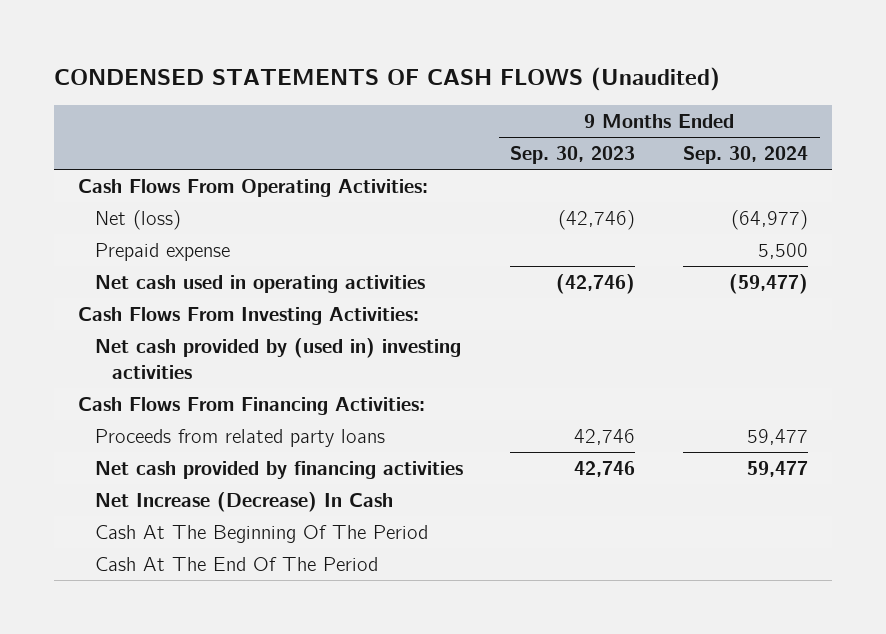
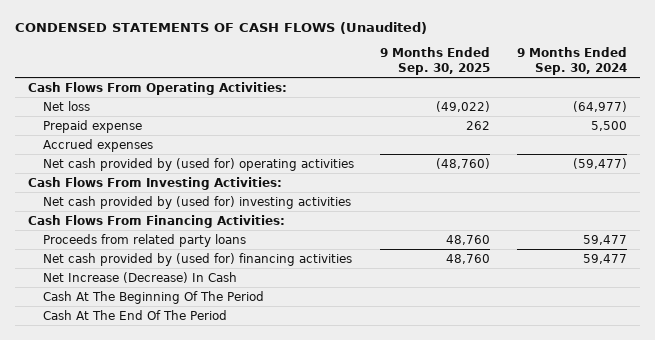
- | 9 Months Ended Sep. 30, 2023 | 9 Months Ended Sep. 30, 2024
+ | 9 Months Ended Sep. 30, 2025 | 9 Months Ended Sep. 30, 2024
- Net (loss) | (42,746) | (64,977)
+ Net loss | (49,022) | (64,977)
- Net cash used in operating activities | (42,746) | (59,477)
+ Accrued expenses
+ Net cash provided by (used for) operating activities | (48,760) | (59,477)
- Net cash provided by (used in) investing activities
+ Net cash provided by (used for) investing activities
- Net cash provided by financing activities | 42,746 | 59,477
+ Net cash provided by (used for) financing activities | 48,760 | 59,477

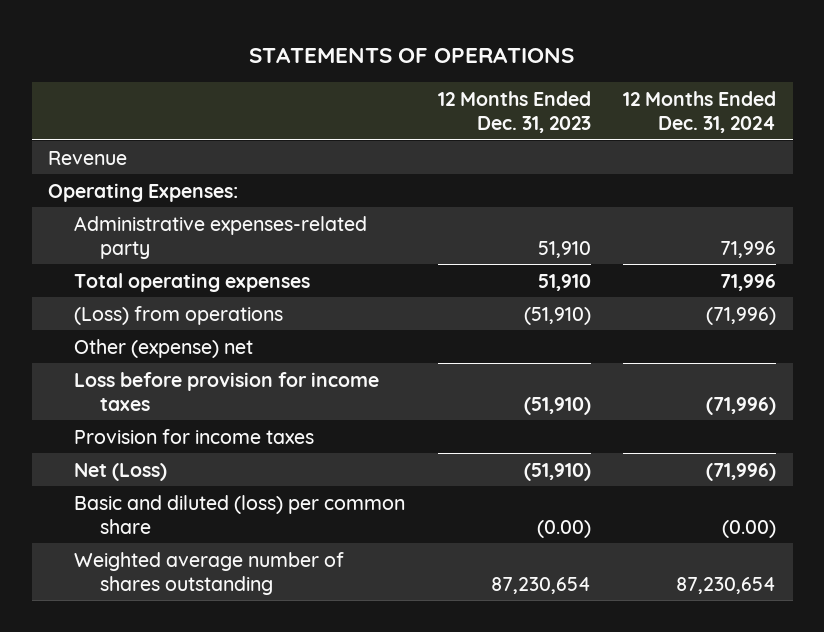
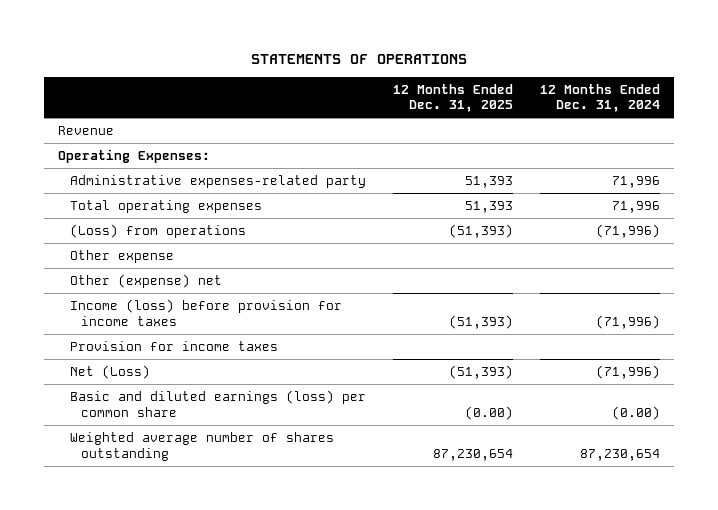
- | 12 Months Ended Dec. 31, 2023 | 12 Months Ended Dec. 31, 2024
+ | 12 Months Ended Dec. 31, 2025 | 12 Months Ended Dec. 31, 2024
+ Other expense
- Loss before provision for income taxes | (51,910) | (71,996)
+ Income (loss) before provision for income taxes | (51,393) | (71,996)
- Basic and diluted (loss) per common share | (0.00) | (0.00)
+ Basic and diluted earnings (loss) per common share | (0.00) | (0.00)

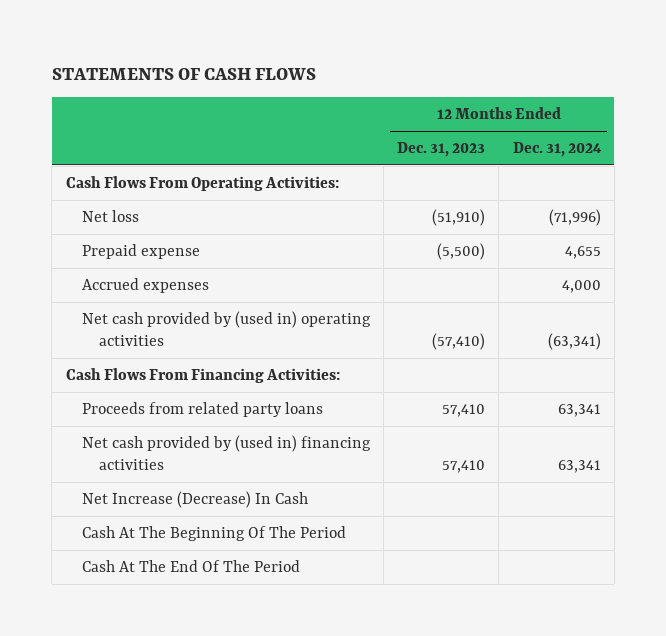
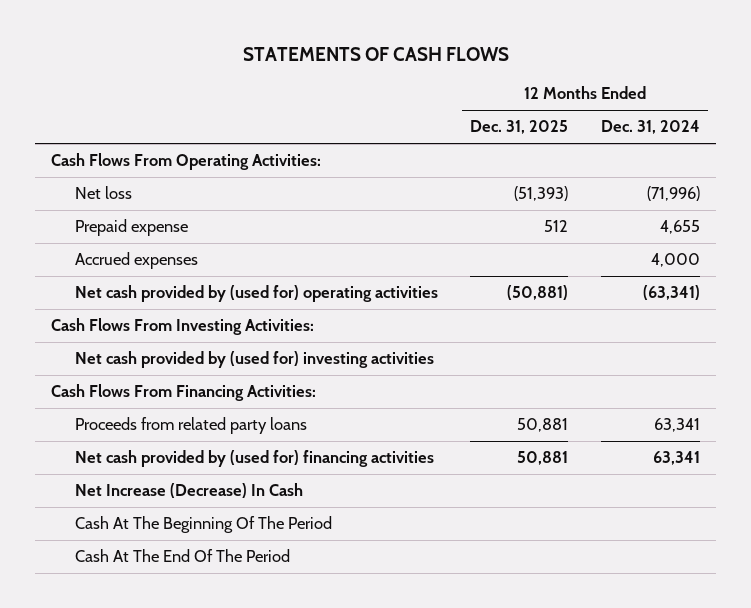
- | 12 Months Ended Dec. 31, 2023 | 12 Months Ended Dec. 31, 2024
+ | 12 Months Ended Dec. 31, 2025 | 12 Months Ended Dec. 31, 2024
- Net cash provided by (used in) operating activities | (57,410) | (63,341)
+ Net cash provided by (used for) operating activities | (50,881) | (63,341)
+ Cash Flows From Investing Activities:
+ Net cash provided by (used for) investing activities
- Net cash provided by (used in) financing activities | 57,410 | 63,341
+ Net cash provided by (used for) financing activities | 50,881 | 63,341

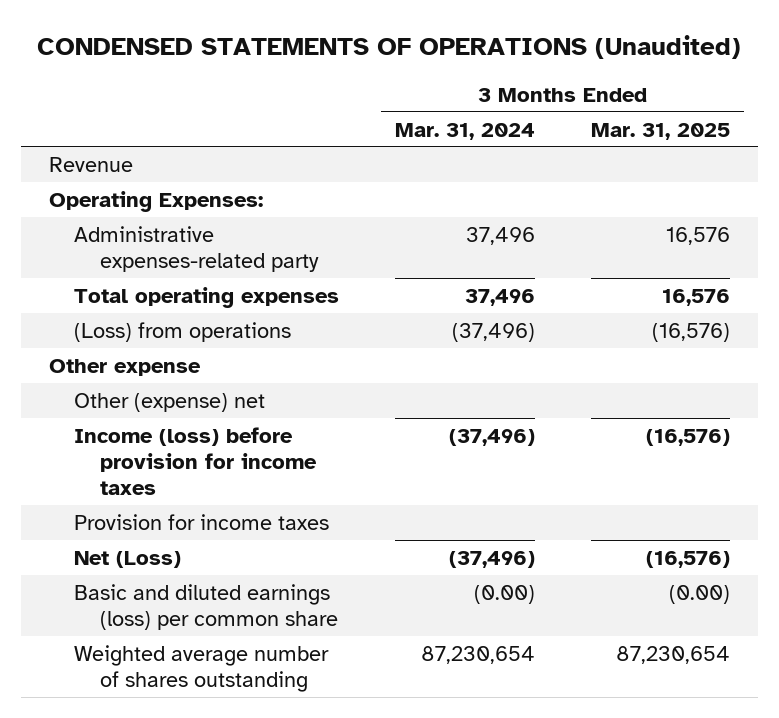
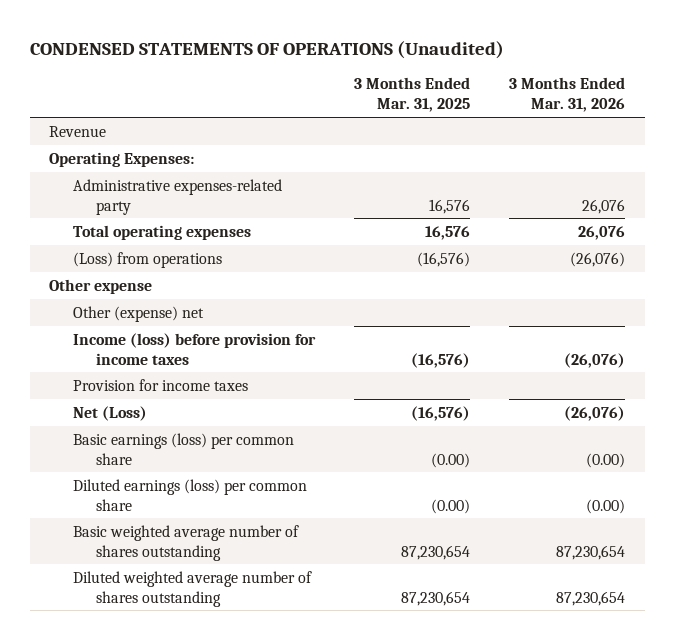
- | 3 Months Ended Mar. 31, 2024 | 3 Months Ended Mar. 31, 2025
+ | 3 Months Ended Mar. 31, 2025 | 3 Months Ended Mar. 31, 2026
- Basic and diluted earnings (loss) per common share | (0.00) | (0.00)
- Weighted average number of shares outstanding | 87,230,654 | 87,230,654
+ Basic earnings (loss) per common share | (0.00) | (0.00)
+ Diluted earnings (loss) per common share | (0.00) | (0.00)
+ Basic weighted average number of shares outstanding | 87,230,654 | 87,230,654
+ Diluted weighted average number of shares outstanding | 87,230,654 | 87,230,654

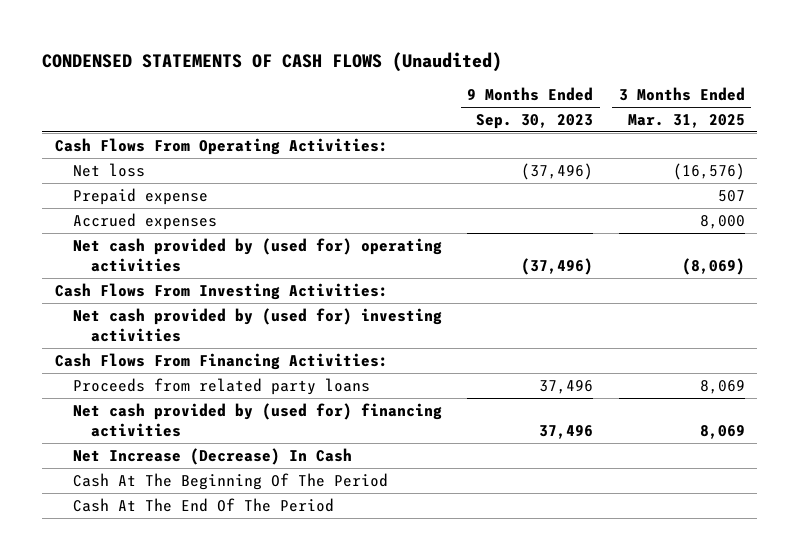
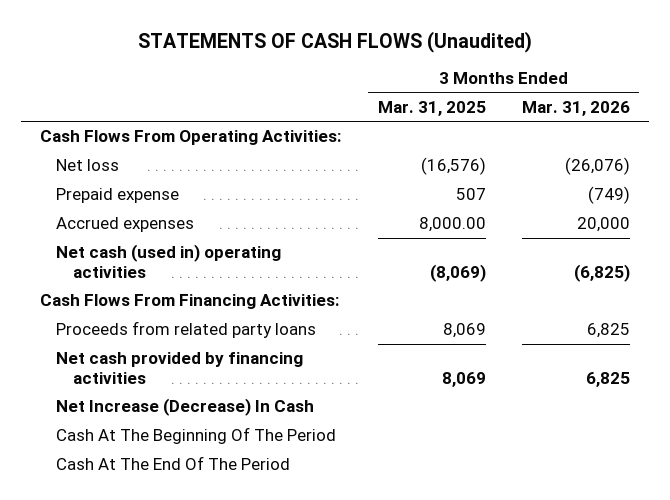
- CONDENSED STATEMENTS OF CASH FLOWS (Unaudited)
+ STATEMENTS OF CASH FLOWS (Unaudited)
- | 9 Months Ended Sep. 30, 2023 | 3 Months Ended Mar. 31, 2025
+ | 3 Months Ended Mar. 31, 2025 | 3 Months Ended Mar. 31, 2026
- Accrued expenses | | 8,000
- Net cash provided by (used for) operating activities | (37,496) | (8,069)
- Cash Flows From Investing Activities:
- Net cash provided by (used for) investing activities
+ Accrued expenses | 8,000.00 | 20,000
+ Net cash (used in) operating activities | (8,069) | (6,825)
- Net cash provided by (used for) financing activities | 37,496 | 8,069
+ Net cash provided by financing activities | 8,069 | 6,825

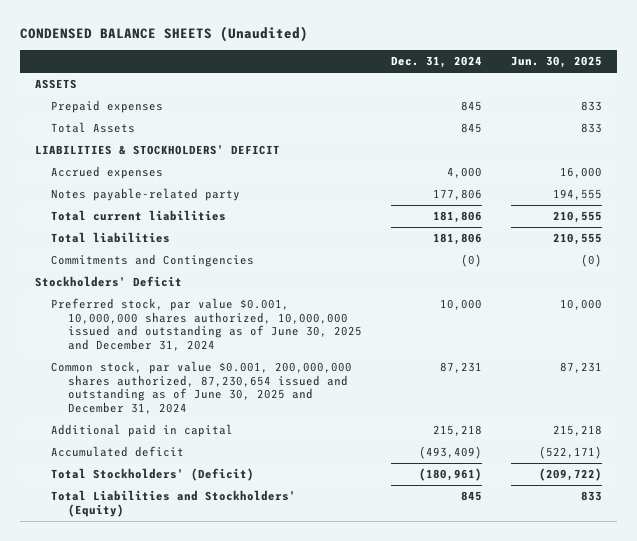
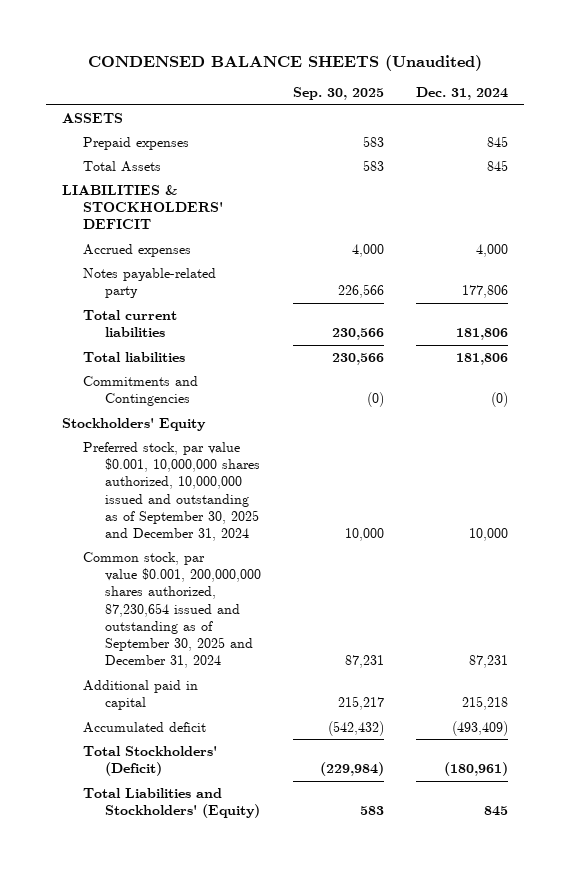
- | Dec. 31, 2024 | Jun. 30, 2025
+ | Sep. 30, 2025 | Dec. 31, 2024
- Stockholders' Deficit
- Preferred stock, par value $0.001, 10,000,000 shares authorized, 10,000,000 issued and outstanding as of June 30, 2025 and December 31, 2024 | 10,000 | 10,000
- Common stock, par value $0.001, 200,000,000 shares authorized, 87,230,654 issued and outstanding as of June 30, 2025 and December 31, 2024 | 87,231 | 87,231
+ Stockholders' Equity
+ Preferred stock, par value $0.001, 10,000,000 shares authorized, 10,000,000 issued and outstanding as of September 30, 2025 and December 31, 2024 | 10,000 | 10,000
+ Common stock, par value $0.001, 200,000,000 shares authorized, 87,230,654 issued and outstanding as of September 30, 2025 and December 31, 2024 | 87,231 | 87,231

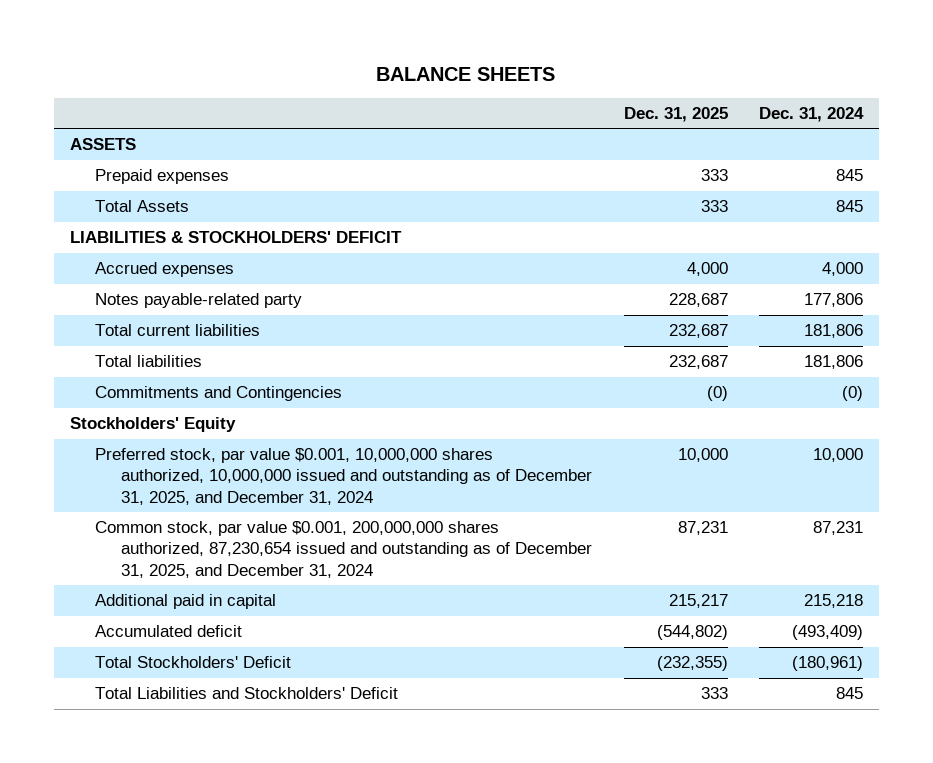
- CONDENSED BALANCE SHEETS (Unaudited)
+ BALANCE SHEETS
- | Sep. 30, 2025 | Dec. 31, 2024
+ | Dec. 31, 2025 | Dec. 31, 2024
- Preferred stock, par value $0.001, 10,000,000 shares authorized, 10,000,000 issued and outstanding as of September 30, 2025 and December 31, 2024 | 10,000 | 10,000
- Common stock, par value $0.001, 200,000,000 shares authorized, 87,230,654 issued and outstanding as of September 30, 2025 and December 31, 2024 | 87,231 | 87,231
+ Preferred stock, par value $0.001, 10,000,000 shares authorized, 10,000,000 issued and outstanding as of December 31, 2025, and December 31, 2024 | 10,000 | 10,000
+ Common stock, par value $0.001, 200,000,000 shares authorized, 87,230,654 issued and outstanding as of December 31, 2025, and December 31, 2024 | 87,231 | 87,231
- Total Stockholders' (Deficit) | (229,984) | (180,961)
- Total Liabilities and Stockholders' (Equity) | 583 | 845
+ Total Stockholders' Deficit | (232,355) | (180,961)
+ Total Liabilities and Stockholders' Deficit | 333 | 845

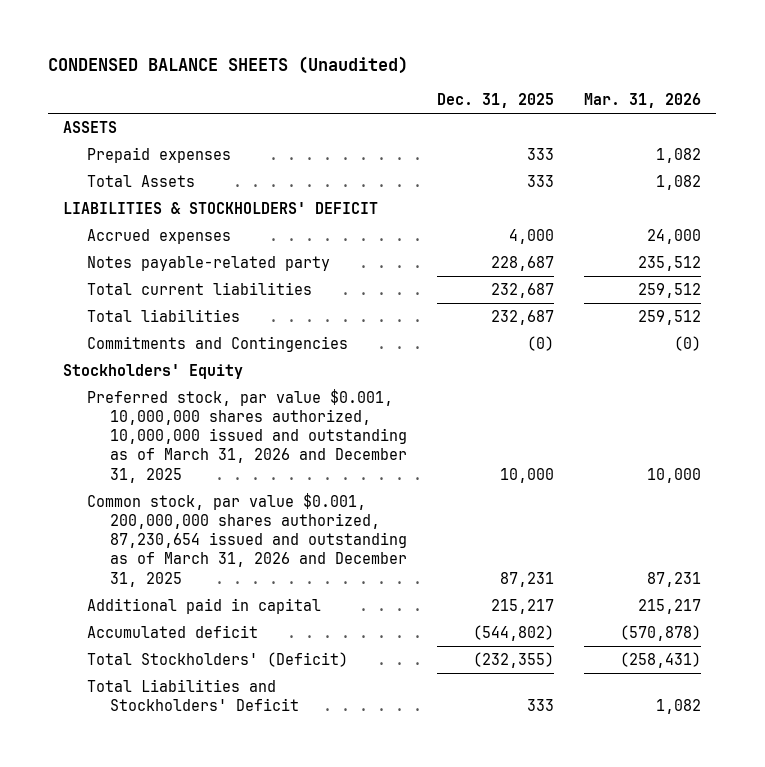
- BALANCE SHEETS
+ CONDENSED BALANCE SHEETS (Unaudited)
- | Dec. 31, 2025 | Dec. 31, 2024
+ | Dec. 31, 2025 | Mar. 31, 2026
- Preferred stock, par value $0.001, 10,000,000 shares authorized, 10,000,000 issued and outstanding as of December 31, 2025, and December 31, 2024 | 10,000 | 10,000
- Common stock, par value $0.001, 200,000,000 shares authorized, 87,230,654 issued and outstanding as of December 31, 2025, and December 31, 2024 | 87,231 | 87,231
+ Preferred stock, par value $0.001, 10,000,000 shares authorized, 10,000,000 issued and outstanding as of March 31, 2026 and December 31, 2025 | 10,000 | 10,000
+ Common stock, par value $0.001, 200,000,000 shares authorized, 87,230,654 issued and outstanding as of March 31, 2026 and December 31, 2025 | 87,231 | 87,231
- Total Stockholders' Deficit | (232,355) | (180,961)
+ Total Stockholders' (Deficit) | (232,355) | (258,431)

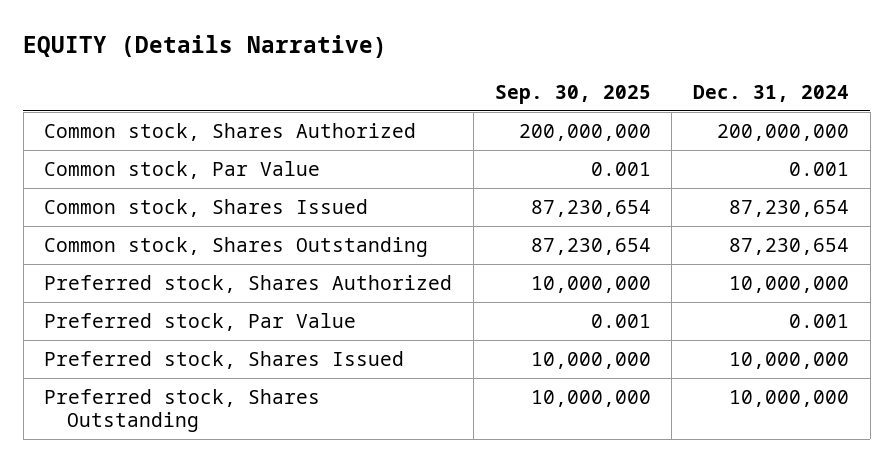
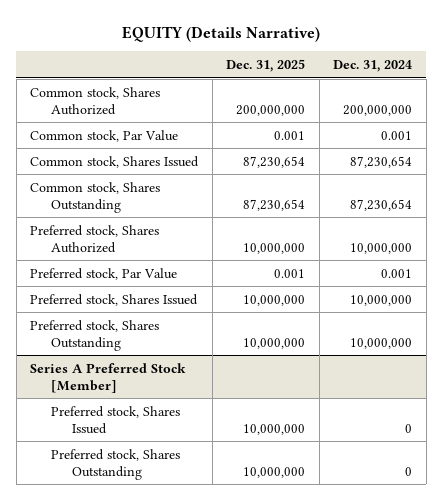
- | Sep. 30, 2025 | Dec. 31, 2024
+ | Dec. 31, 2025 | Dec. 31, 2024
+ Series A Preferred Stock [Member]
+ Preferred stock, Shares Issued | 10,000,000 | 0
+ Preferred stock, Shares Outstanding | 10,000,000 | 0

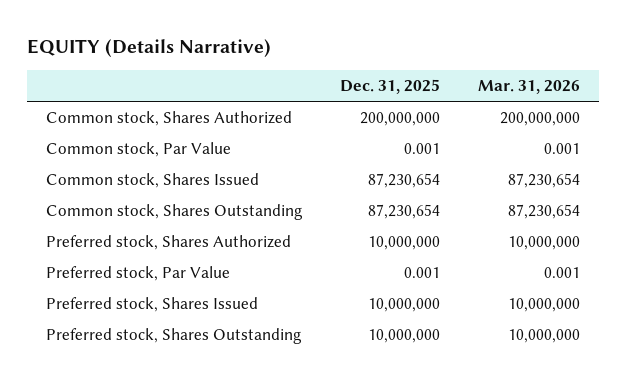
- | Dec. 31, 2025 | Dec. 31, 2024
+ | Dec. 31, 2025 | Mar. 31, 2026
- Series A Preferred Stock [Member]
- Preferred stock, Shares Issued | 10,000,000 | 0
- Preferred stock, Shares Outstanding | 10,000,000 | 0

